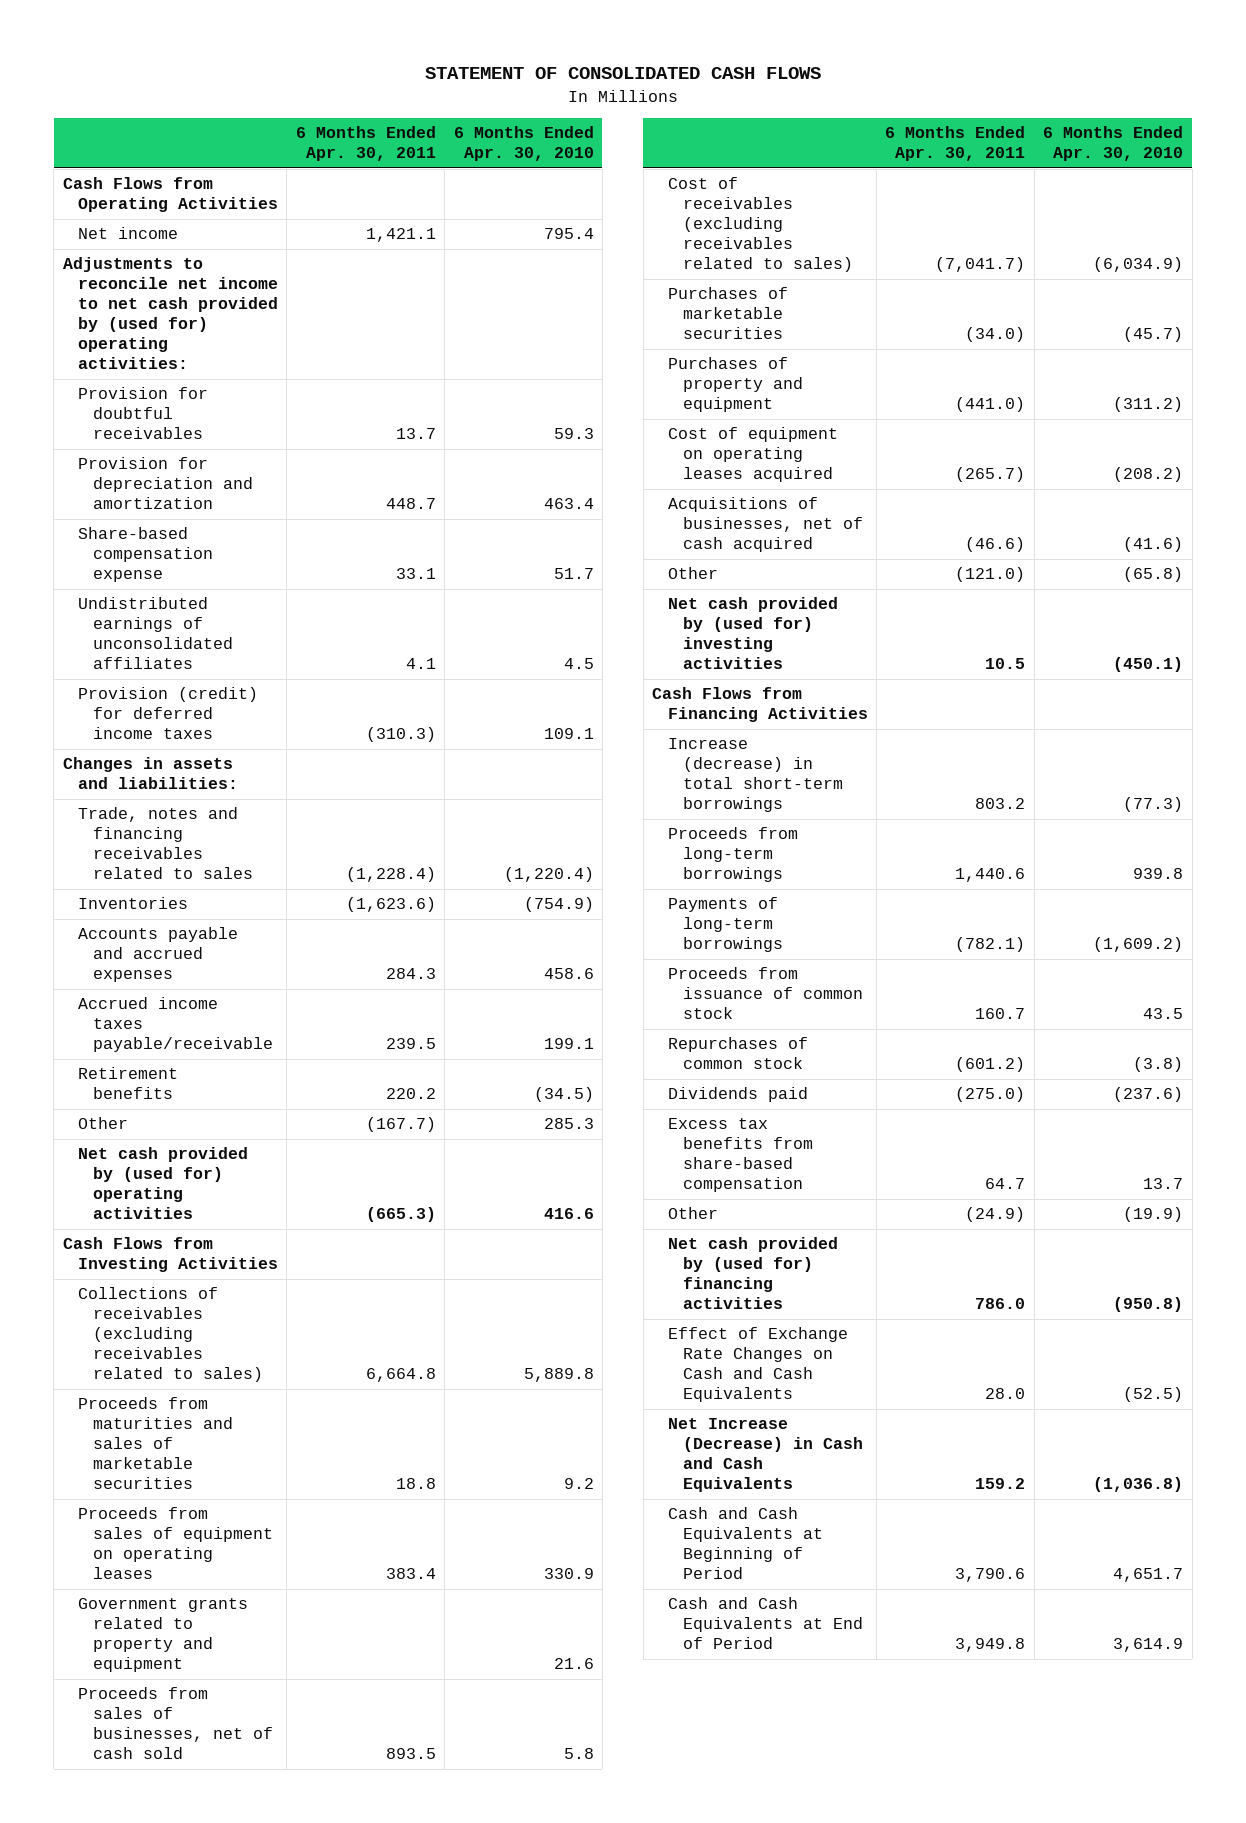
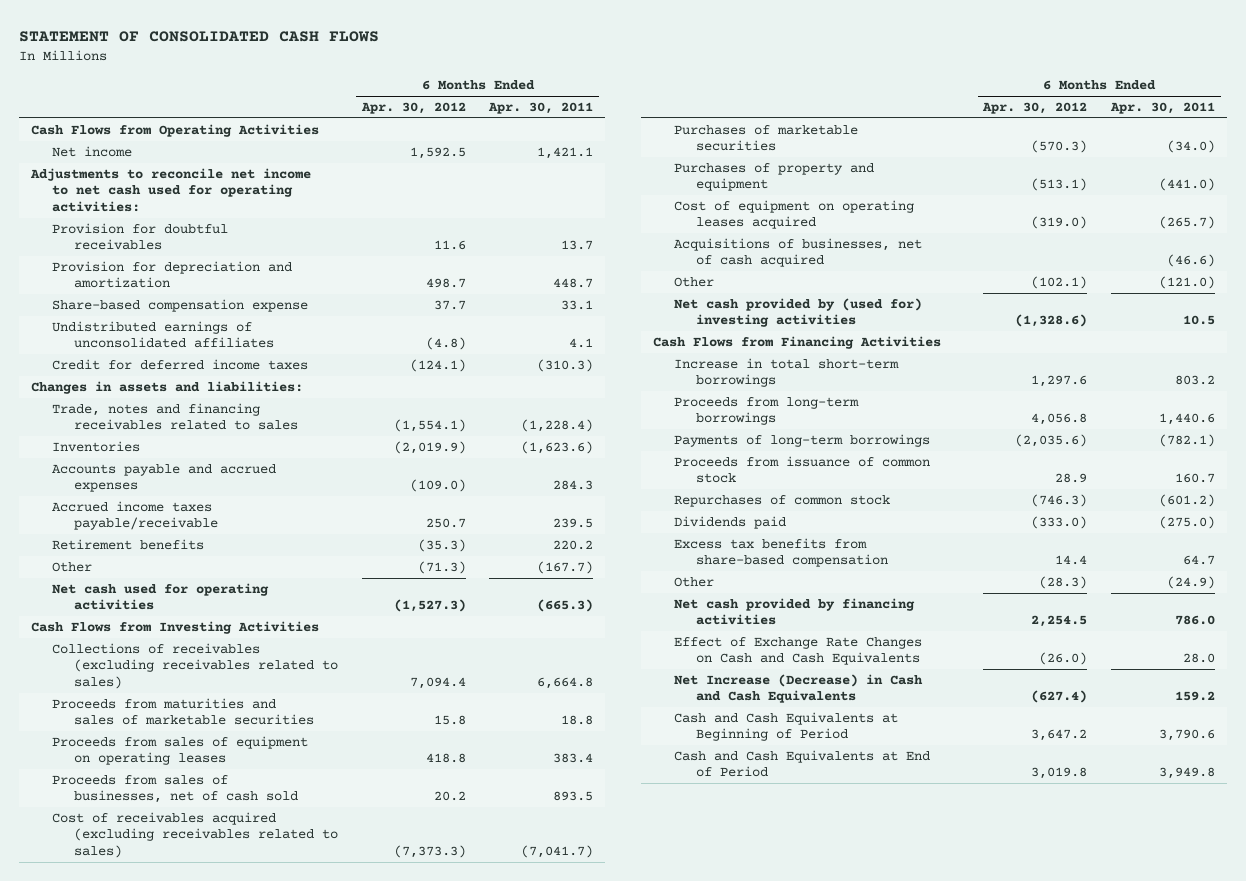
- | 6 Months Ended Apr. 30, 2011 | 6 Months Ended Apr. 30, 2010
+ | 6 Months Ended Apr. 30, 2012 | 6 Months Ended Apr. 30, 2011
- Adjustments to reconcile net income to net cash provided by (used for) operating activities:
+ Adjustments to reconcile net income to net cash used for operating activities:
- Provision (credit) for deferred income taxes | (310.3) | 109.1
+ Credit for deferred income taxes | (124.1) | (310.3)
- Net cash provided by (used for) operating activities | (665.3) | 416.6
+ Net cash used for operating activities | (1,527.3) | (665.3)
- Government grants related to property and equipment | | 21.6
- Cost of receivables (excluding receivables related to sales) | (7,041.7) | (6,034.9)
+ Cost of receivables acquired (excluding receivables related to sales) | (7,373.3) | (7,041.7)
- Increase (decrease) in total short-term borrowings | 803.2 | (77.3)
+ Increase in total short-term borrowings | 1,297.6 | 803.2
- Net cash provided by (used for) financing activities | 786.0 | (950.8)
+ Net cash provided by financing activities | 2,254.5 | 786.0

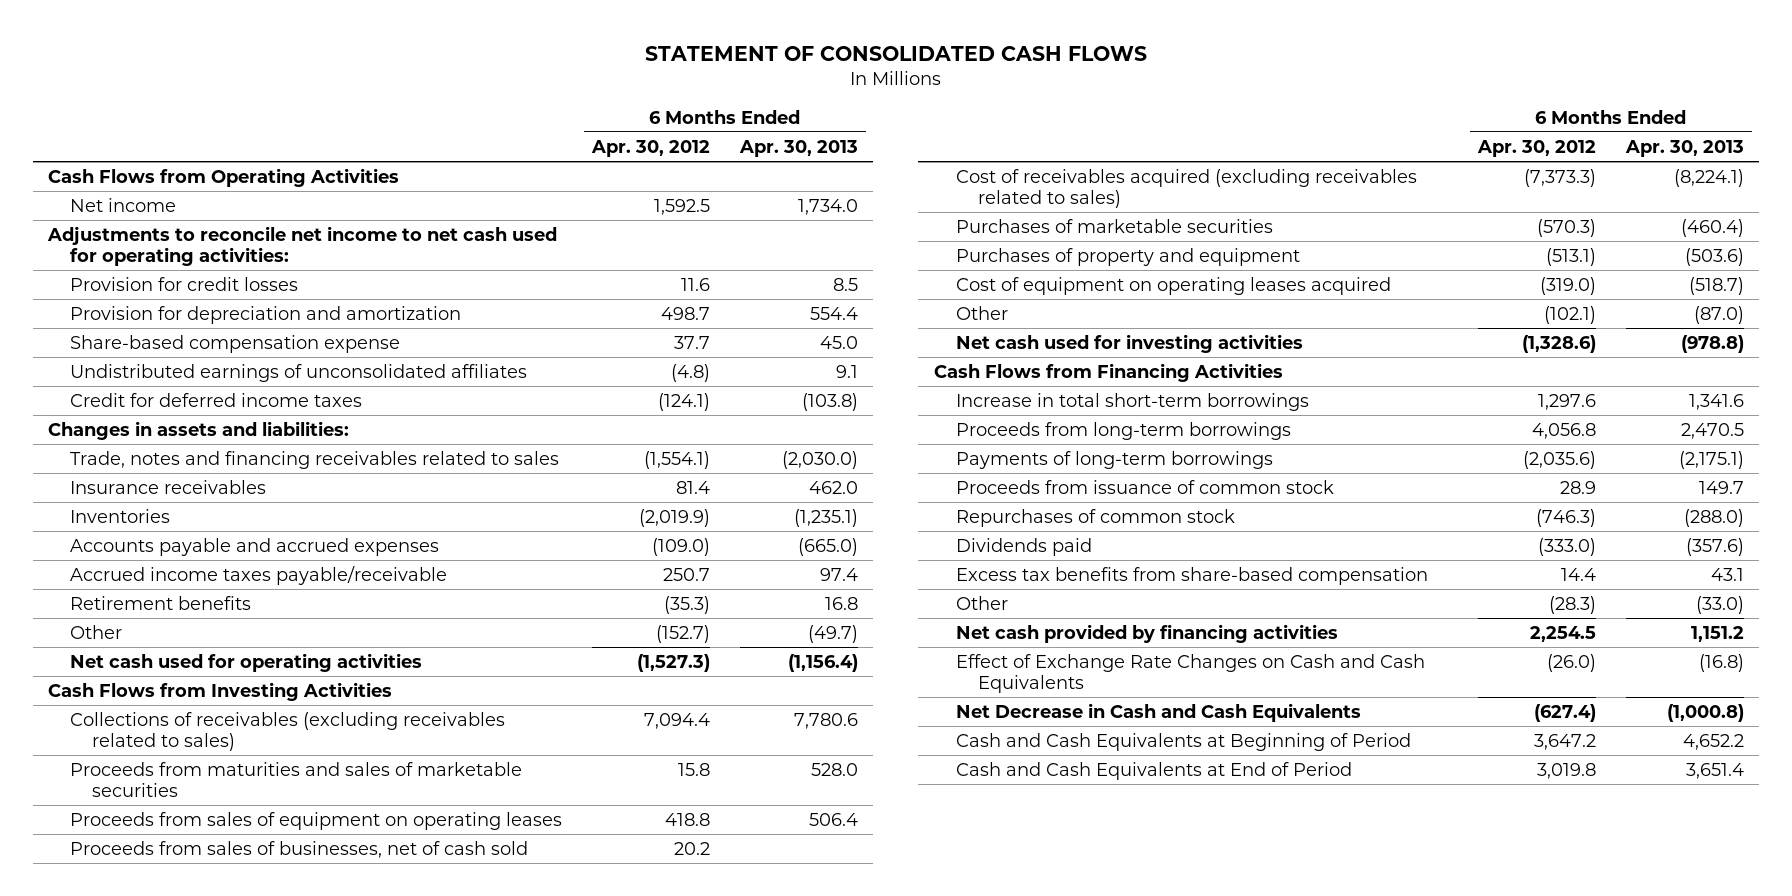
- | 6 Months Ended Apr. 30, 2012 | 6 Months Ended Apr. 30, 2011
+ | 6 Months Ended Apr. 30, 2012 | 6 Months Ended Apr. 30, 2013
- Provision for doubtful receivables | 11.6 | 13.7
+ Provision for credit losses | 11.6 | 8.5
+ Insurance receivables | 81.4 | 462.0
- Other | (71.3) | (167.7)
+ Other | (152.7) | (49.7)
- Acquisitions of businesses, net of cash acquired | | (46.6)
- Net cash provided by (used for) investing activities | (1,328.6) | 10.5
+ Net cash used for investing activities | (1,328.6) | (978.8)
- Net Increase (Decrease) in Cash and Cash Equivalents | (627.4) | 159.2
+ Net Decrease in Cash and Cash Equivalents | (627.4) | (1,000.8)

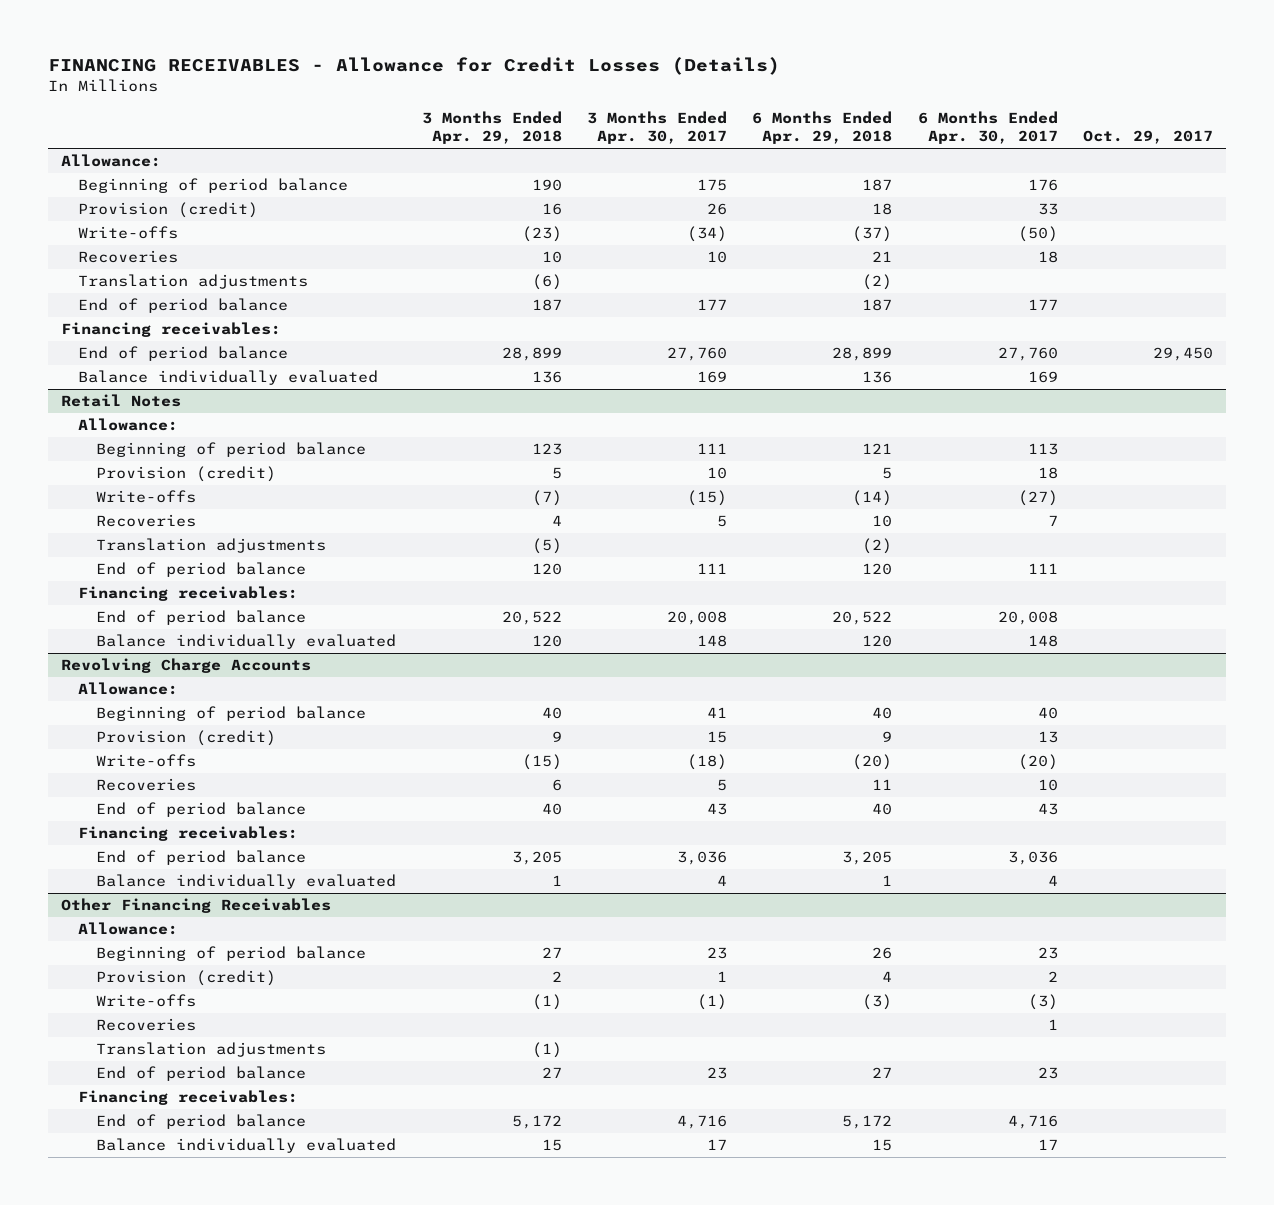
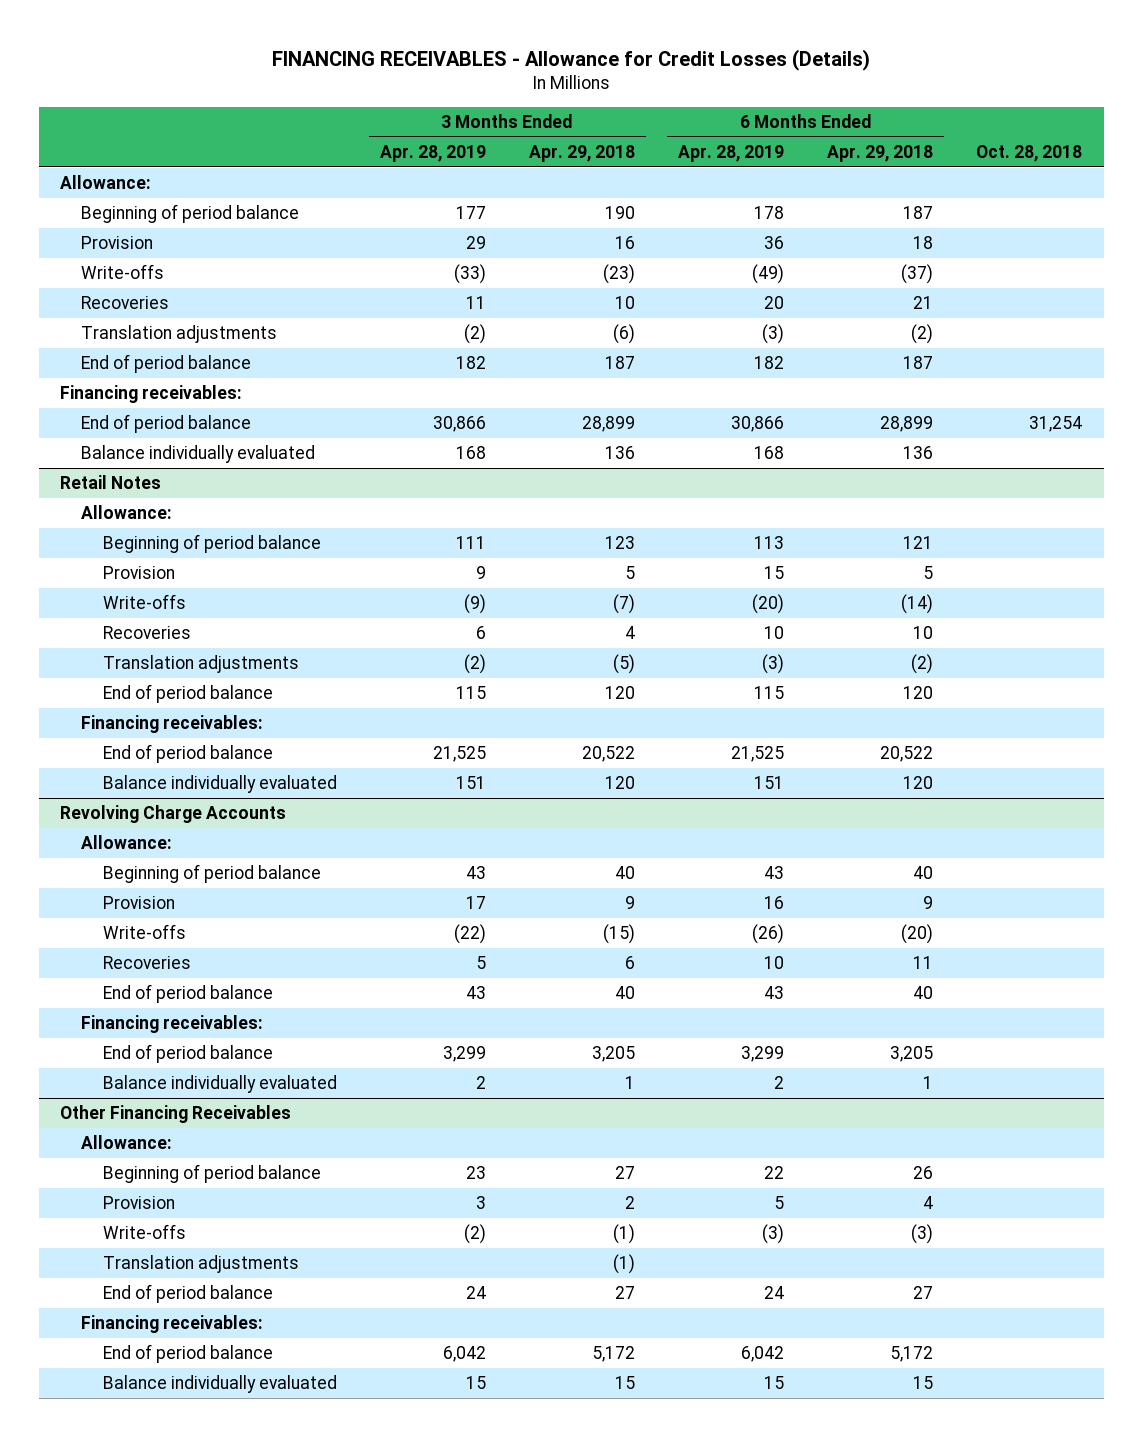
- | 3 Months Ended Apr. 29, 2018 | 3 Months Ended Apr. 30, 2017 | 6 Months Ended Apr. 29, 2018 | 6 Months Ended Apr. 30, 2017 | Oct. 29, 2017
+ | 3 Months Ended Apr. 28, 2019 | 3 Months Ended Apr. 29, 2018 | 6 Months Ended Apr. 28, 2019 | 6 Months Ended Apr. 29, 2018 | Oct. 28, 2018
- Provision (credit) | 16 | 26 | 18 | 33 |
+ Provision | 29 | 16 | 36 | 18 |
@ Retail Notes
- Provision (credit) | 5 | 10 | 5 | 18 |
+ Provision | 9 | 5 | 15 | 5 |
@ Revolving Charge Accounts
- Provision (credit) | 9 | 15 | 9 | 13 |
+ Provision | 17 | 9 | 16 | 9 |
@ Other Financing Receivables
- Provision (credit) | 2 | 1 | 4 | 2 |
+ Provision | 3 | 2 | 5 | 4 |
- Recoveries | | | | 1 |

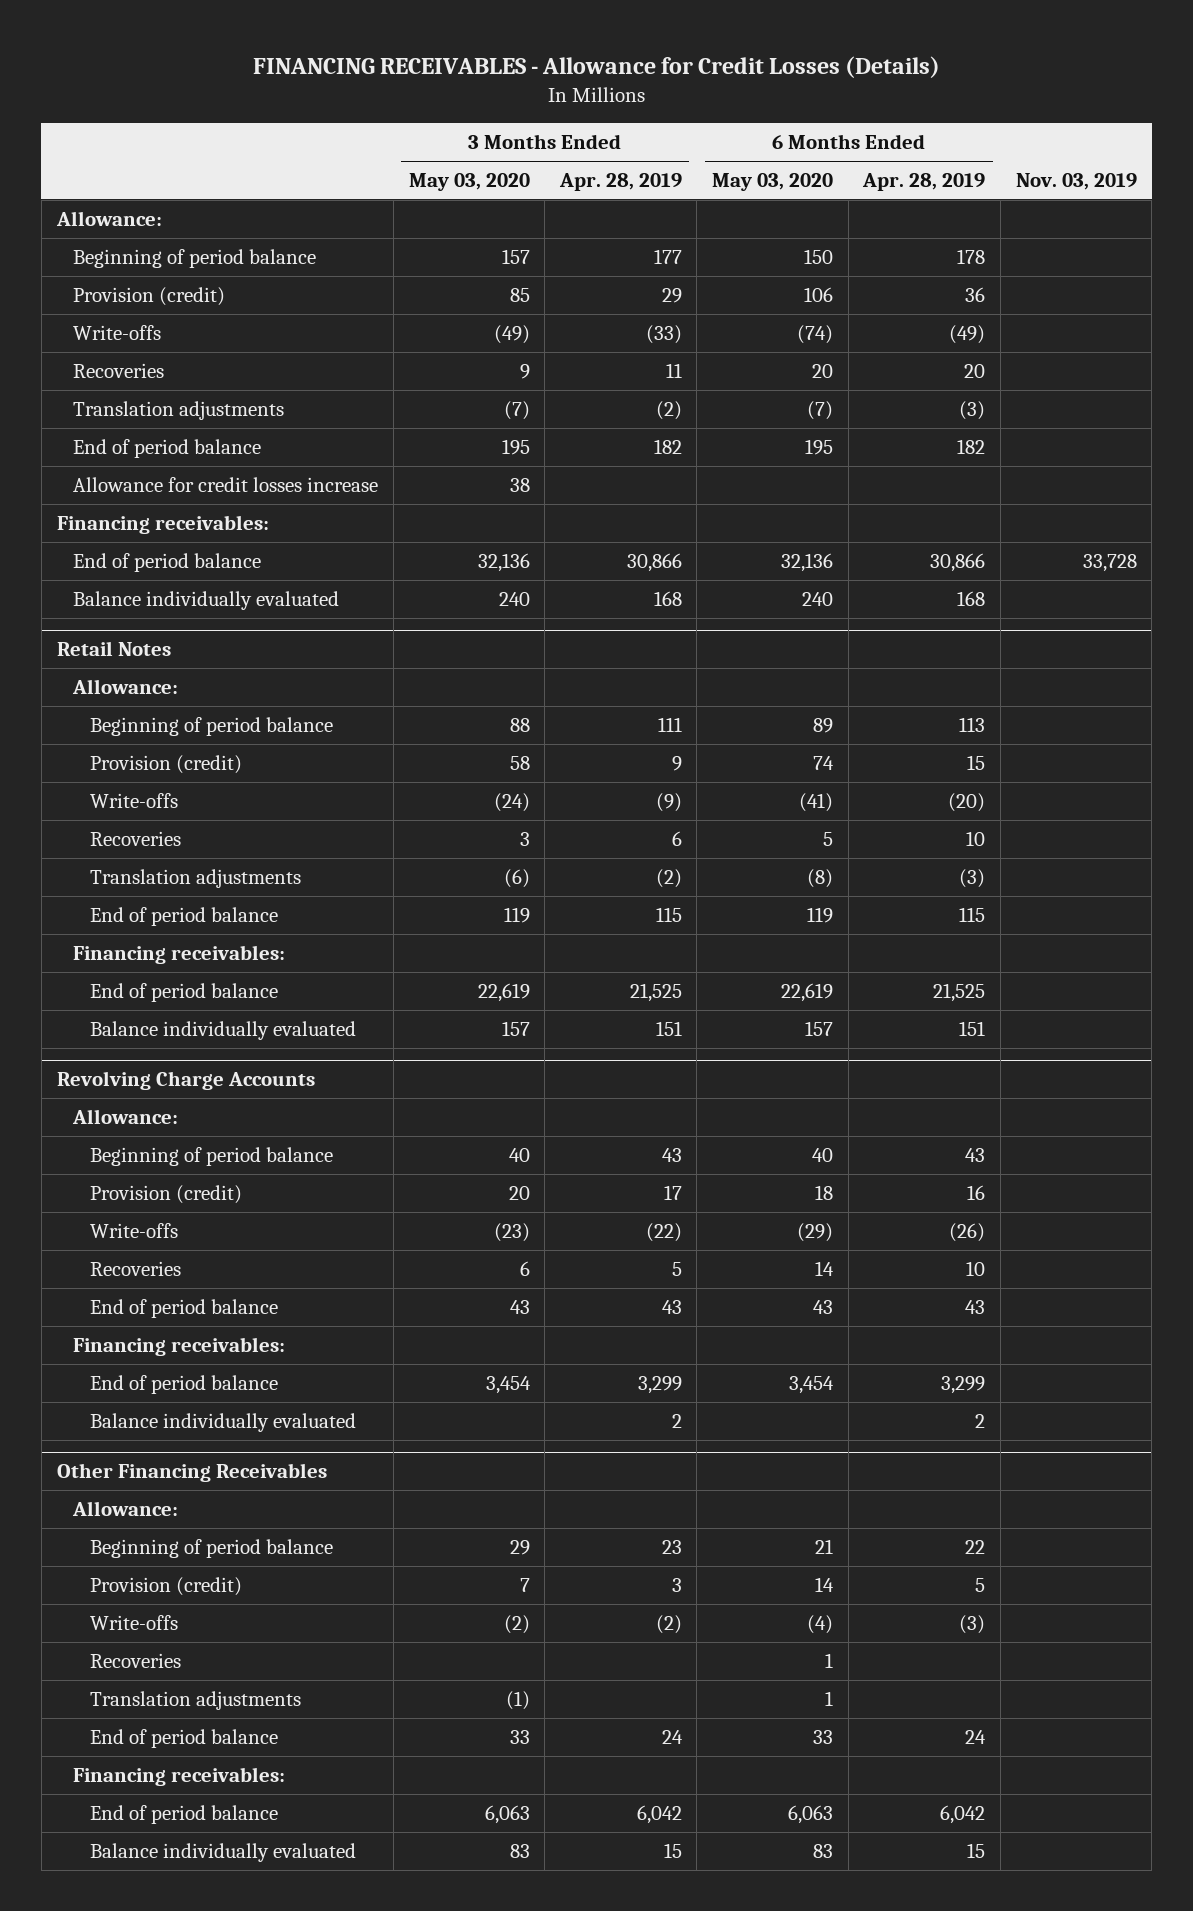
- | 3 Months Ended Apr. 28, 2019 | 3 Months Ended Apr. 29, 2018 | 6 Months Ended Apr. 28, 2019 | 6 Months Ended Apr. 29, 2018 | Oct. 28, 2018
+ | 3 Months Ended May 03, 2020 | 3 Months Ended Apr. 28, 2019 | 6 Months Ended May 03, 2020 | 6 Months Ended Apr. 28, 2019 | Nov. 03, 2019
- Provision | 29 | 16 | 36 | 18 |
+ Provision (credit) | 85 | 29 | 106 | 36 |
+ Allowance for credit losses increase | 38 | | | |
@ Retail Notes
- Provision | 9 | 5 | 15 | 5 |
+ Provision (credit) | 58 | 9 | 74 | 15 |
@ Revolving Charge Accounts
- Provision | 17 | 9 | 16 | 9 |
+ Provision (credit) | 20 | 17 | 18 | 16 |
@ Other Financing Receivables
- Provision | 3 | 2 | 5 | 4 |
+ Provision (credit) | 7 | 3 | 14 | 5 |
+ Recoveries | | | 1 | |

